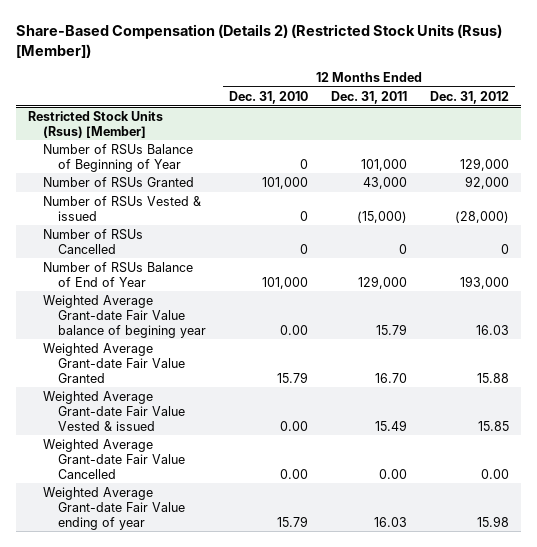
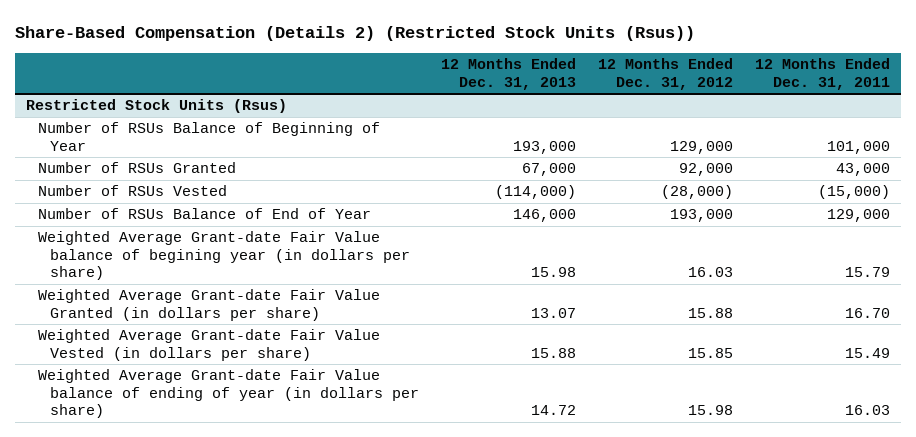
- Share-Based Compensation (Details 2) (Restricted Stock Units (Rsus) [Member])
+ Share-Based Compensation (Details 2) (Restricted Stock Units (Rsus))
- | 12 Months Ended Dec. 31, 2010 | 12 Months Ended Dec. 31, 2011 | 12 Months Ended Dec. 31, 2012
+ | 12 Months Ended Dec. 31, 2013 | 12 Months Ended Dec. 31, 2012 | 12 Months Ended Dec. 31, 2011
- Restricted Stock Units (Rsus) [Member]
+ Restricted Stock Units (Rsus)
- Number of RSUs Vested & issued | 0 | (15,000) | (28,000)
- Number of RSUs Cancelled | 0 | 0 | 0
+ Number of RSUs Vested | (114,000) | (28,000) | (15,000)
- Weighted Average Grant-date Fair Value balance of begining year | 0.00 | 15.79 | 16.03
- Weighted Average Grant-date Fair Value Granted | 15.79 | 16.70 | 15.88
- Weighted Average Grant-date Fair Value Vested & issued | 0.00 | 15.49 | 15.85
- Weighted Average Grant-date Fair Value Cancelled | 0.00 | 0.00 | 0.00
- Weighted Average Grant-date Fair Value ending of year | 15.79 | 16.03 | 15.98
+ Weighted Average Grant-date Fair Value balance of begining year (in dollars per share) | 15.98 | 16.03 | 15.79
+ Weighted Average Grant-date Fair Value Granted (in dollars per share) | 13.07 | 15.88 | 16.70
+ Weighted Average Grant-date Fair Value Vested (in dollars per share) | 15.88 | 15.85 | 15.49
+ Weighted Average Grant-date Fair Value balance of ending of year (in dollars per share) | 14.72 | 15.98 | 16.03

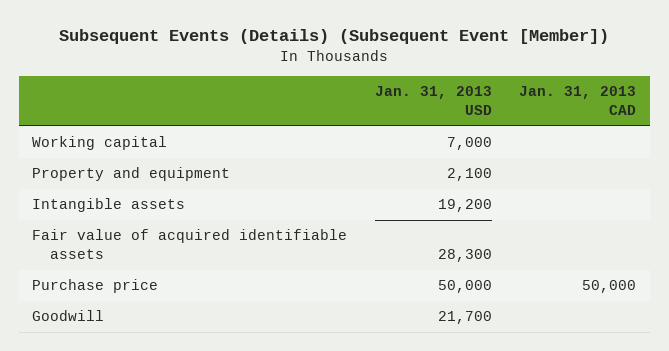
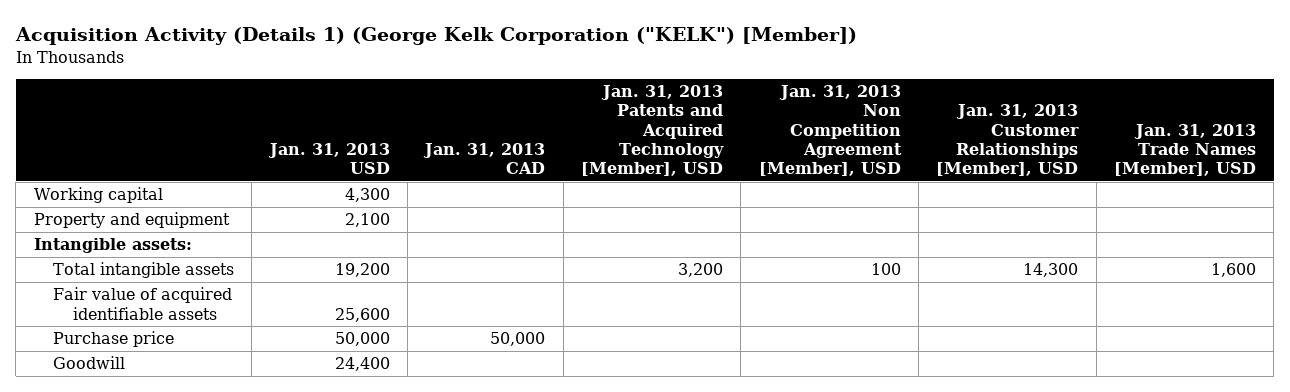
- Subsequent Events (Details) (Subsequent Event [Member])
+ Acquisition Activity (Details 1) (George Kelk Corporation ("KELK") [Member])
- | Jan. 31, 2013 USD | Jan. 31, 2013 CAD
+ | Jan. 31, 2013 USD | Jan. 31, 2013 CAD | Jan. 31, 2013 Patents and Acquired Technology [Member], USD | Jan. 31, 2013 Non Competition Agreement [Member], USD | Jan. 31, 2013 Customer Relationships [Member], USD | Jan. 31, 2013 Trade Names [Member], USD
- Working capital | 7,000 |
+ Working capital | 4,300 | | | | |
- Intangible assets | 19,200 |
- Fair value of acquired identifiable assets | 28,300 |
+ Intangible assets:
+ Total intangible assets | 19,200 | | 3,200 | 100 | 14,300 | 1,600
+ Fair value of acquired identifiable assets | 25,600 | | | | |
- Goodwill | 21,700 |
+ Goodwill | 24,400 | | | | |

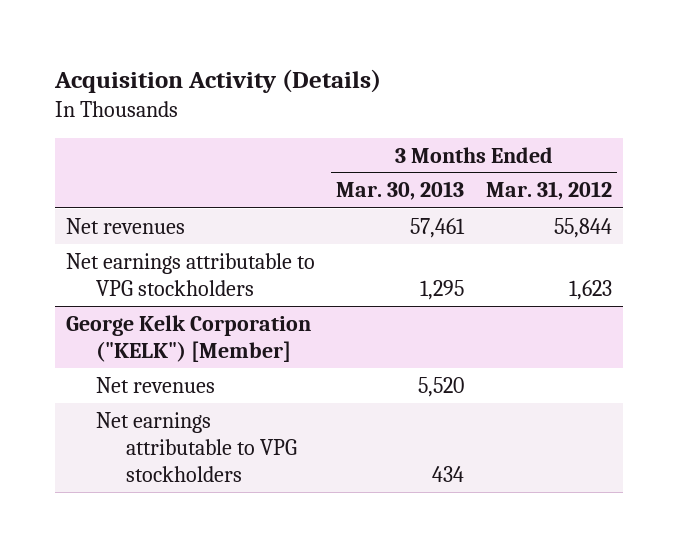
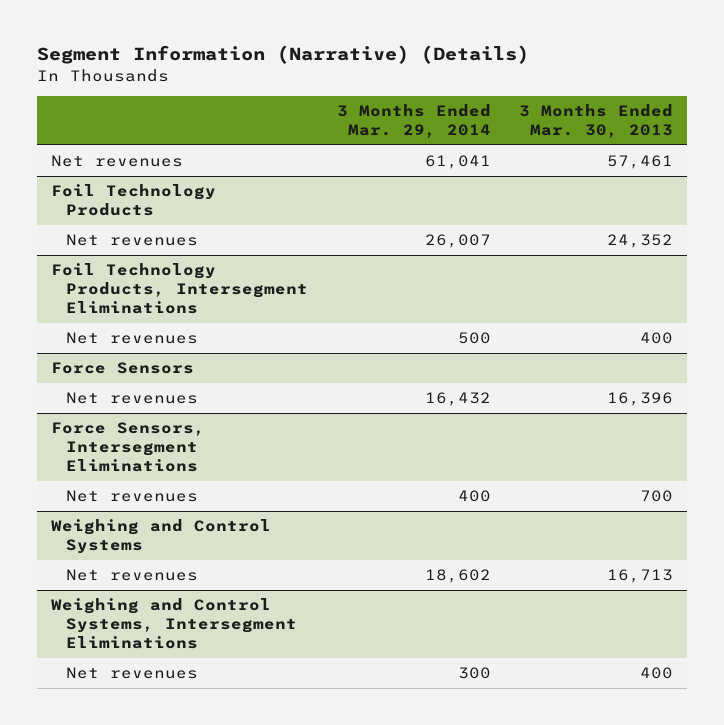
- Acquisition Activity (Details)
+ Segment Information (Narrative) (Details)
- | 3 Months Ended Mar. 30, 2013 | 3 Months Ended Mar. 31, 2012
+ | 3 Months Ended Mar. 29, 2014 | 3 Months Ended Mar. 30, 2013
- Net earnings attributable to VPG stockholders | 1,295 | 1,623
- George Kelk Corporation ("KELK") [Member]
- Net revenues | 5,520 |
- Net earnings attributable to VPG stockholders | 434 |
+ Foil Technology Products
+ Net revenues | 26,007 | 24,352
+ Foil Technology Products, Intersegment Eliminations
+ Net revenues | 500 | 400
+ Force Sensors
+ Net revenues | 16,432 | 16,396
+ Force Sensors, Intersegment Eliminations
+ Net revenues | 400 | 700
+ Weighing and Control Systems
+ Net revenues | 18,602 | 16,713
+ Weighing and Control Systems, Intersegment Eliminations
+ Net revenues | 300 | 400

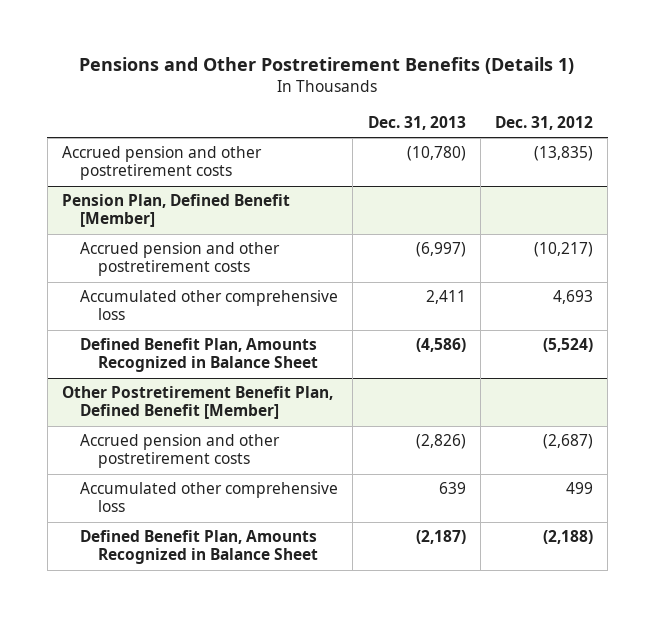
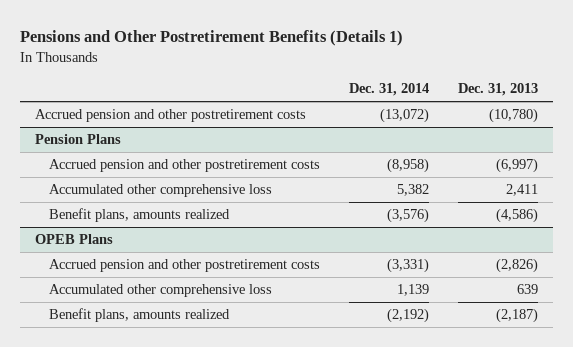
- | Dec. 31, 2013 | Dec. 31, 2012
+ | Dec. 31, 2014 | Dec. 31, 2013
- Pension Plan, Defined Benefit [Member]
+ Pension Plans
- Defined Benefit Plan, Amounts Recognized in Balance Sheet | (4,586) | (5,524)
- Other Postretirement Benefit Plan, Defined Benefit [Member]
+ Benefit plans, amounts realized | (3,576) | (4,586)
+ OPEB Plans
- Defined Benefit Plan, Amounts Recognized in Balance Sheet | (2,187) | (2,188)
+ Benefit plans, amounts realized | (2,192) | (2,187)

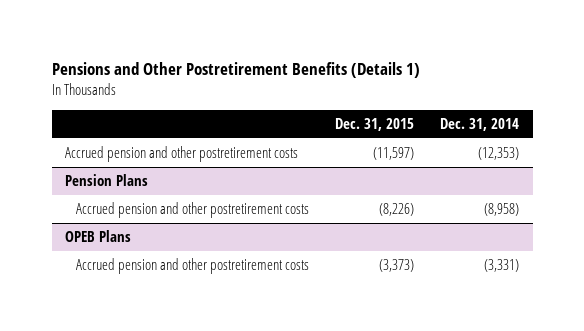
- | Dec. 31, 2014 | Dec. 31, 2013
+ | Dec. 31, 2015 | Dec. 31, 2014
- Accrued pension and other postretirement costs | (13,072) | (10,780)
+ Accrued pension and other postretirement costs | (11,597) | (12,353)
@ Pension Plans
- Accumulated other comprehensive loss | 5,382 | 2,411
- Benefit plans, amounts realized | (3,576) | (4,586)
@ OPEB Plans
- Accumulated other comprehensive loss | 1,139 | 639
- Benefit plans, amounts realized | (2,192) | (2,187)

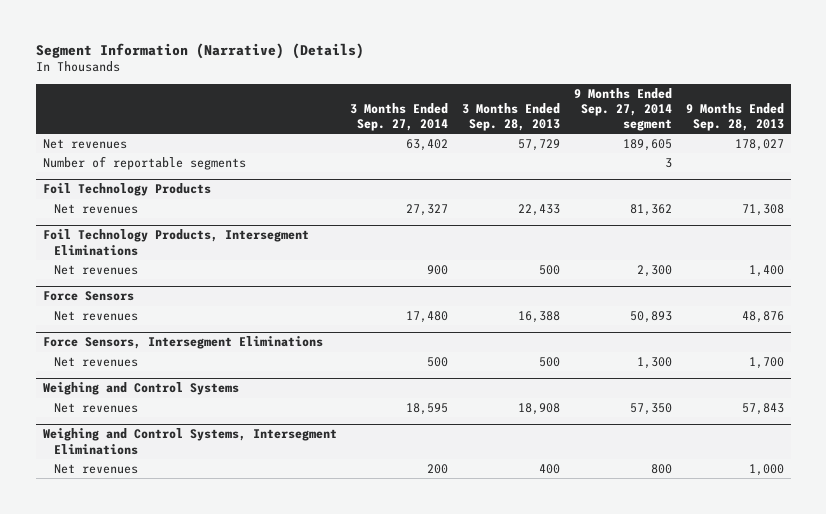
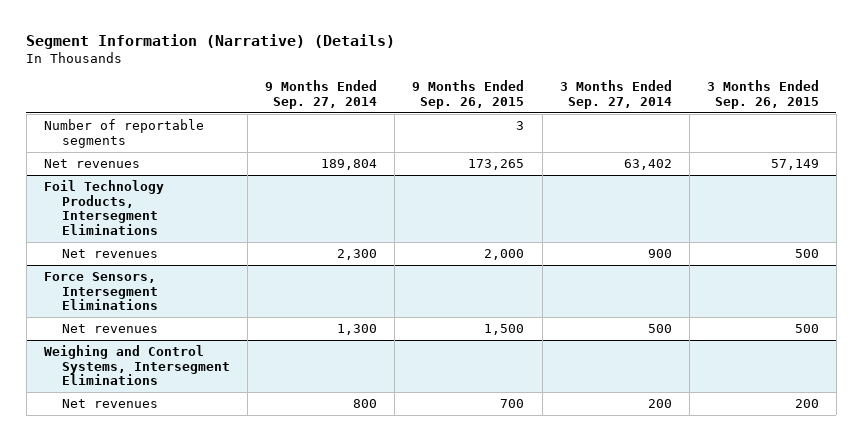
- | 3 Months Ended Sep. 27, 2014 | 3 Months Ended Sep. 28, 2013 | 9 Months Ended Sep. 27, 2014 segment | 9 Months Ended Sep. 28, 2013
+ | 9 Months Ended Sep. 27, 2014 | 9 Months Ended Sep. 26, 2015 | 3 Months Ended Sep. 27, 2014 | 3 Months Ended Sep. 26, 2015
- Foil Technology Products
- Net revenues | 27,327 | 22,433 | 81,362 | 71,308
moved down: Net revenues | 189,804 | 173,265 | 63,402 | 57,149
- Force Sensors
- Net revenues | 17,480 | 16,388 | 50,893 | 48,876
- Weighing and Control Systems
- Net revenues | 18,595 | 18,908 | 57,350 | 57,843

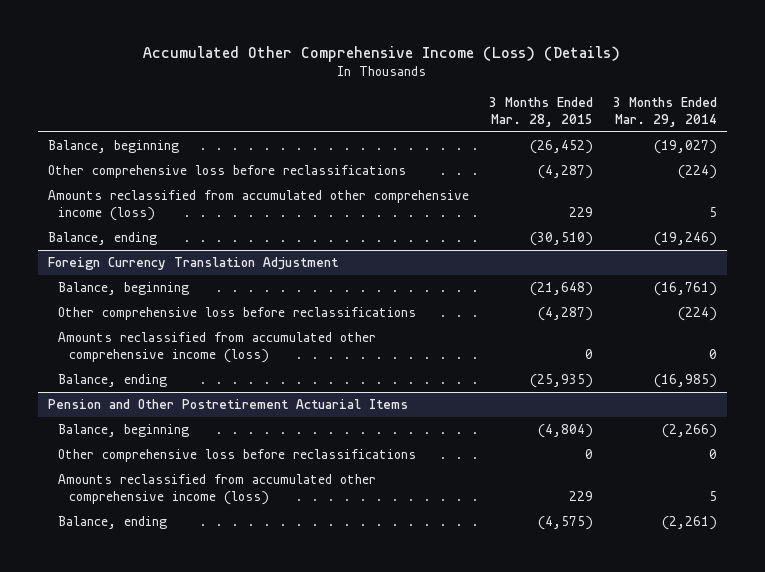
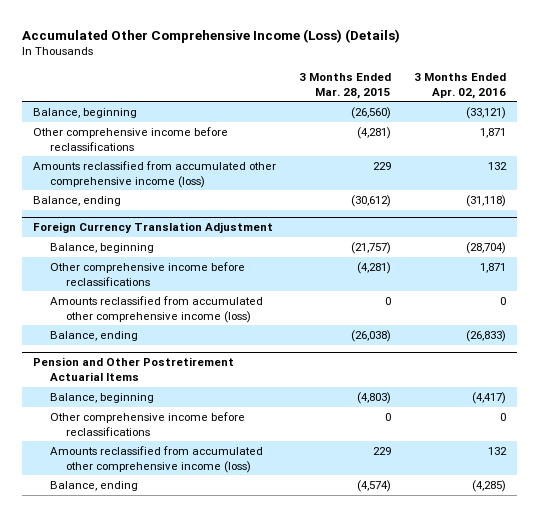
- | 3 Months Ended Mar. 28, 2015 | 3 Months Ended Mar. 29, 2014
+ | 3 Months Ended Mar. 28, 2015 | 3 Months Ended Apr. 02, 2016
- Balance, beginning | (26,452) | (19,027)
- Other comprehensive loss before reclassifications | (4,287) | (224)
+ Balance, beginning | (26,560) | (33,121)
+ Other comprehensive income before reclassifications | (4,281) | 1,871
- Balance, ending | (30,510) | (19,246)
+ Balance, ending | (30,612) | (31,118)
@ Foreign Currency Translation Adjustment
- Balance, beginning | (21,648) | (16,761)
- Other comprehensive loss before reclassifications | (4,287) | (224)
+ Balance, beginning | (21,757) | (28,704)
+ Other comprehensive income before reclassifications | (4,281) | 1,871
- Balance, ending | (25,935) | (16,985)
+ Balance, ending | (26,038) | (26,833)
@ Pension and Other Postretirement Actuarial Items
- Balance, beginning | (4,804) | (2,266)
- Other comprehensive loss before reclassifications | 0 | 0
+ Balance, beginning | (4,803) | (4,417)
+ Other comprehensive income before reclassifications | 0 | 0
- Balance, ending | (4,575) | (2,261)
+ Balance, ending | (4,574) | (4,285)

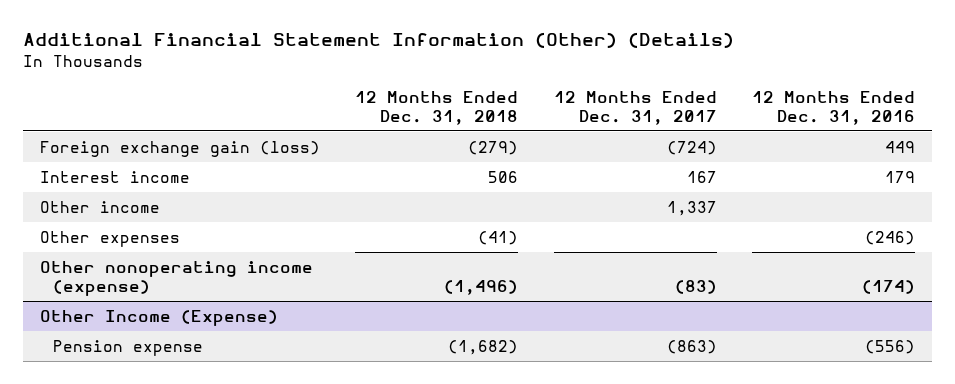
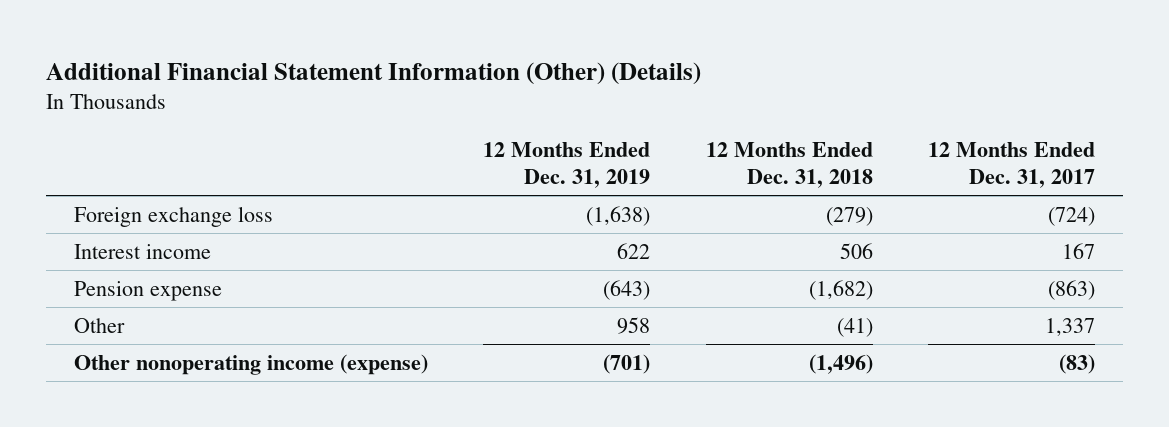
- | 12 Months Ended Dec. 31, 2018 | 12 Months Ended Dec. 31, 2017 | 12 Months Ended Dec. 31, 2016
+ | 12 Months Ended Dec. 31, 2019 | 12 Months Ended Dec. 31, 2018 | 12 Months Ended Dec. 31, 2017
- Foreign exchange gain (loss) | (279) | (724) | 449
+ Foreign exchange loss | (1,638) | (279) | (724)
- Other income | | 1,337 |
- Other expenses | (41) | | (246)
- Other Income (Expense)
+ Other | 958 | (41) | 1,337
moved down: Other nonoperating income (expense) | (701) | (1,496) | (83)

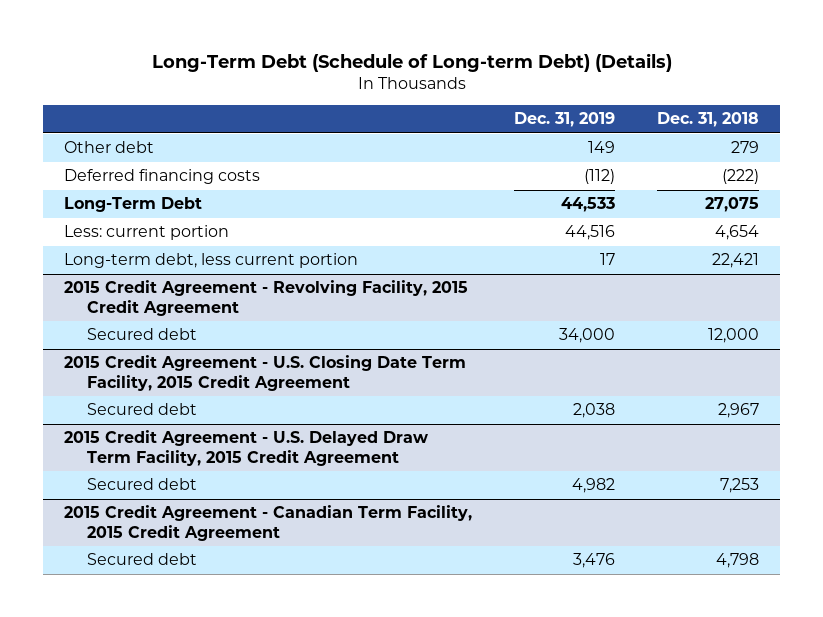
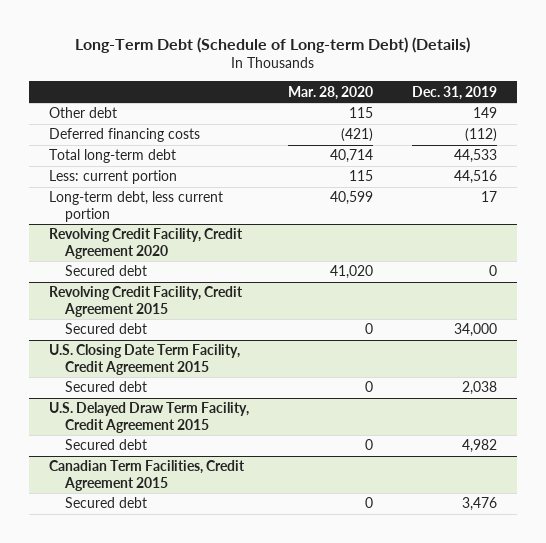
- | Dec. 31, 2019 | Dec. 31, 2018
+ | Mar. 28, 2020 | Dec. 31, 2019
- Long-Term Debt | 44,533 | 27,075
+ Total long-term debt | 40,714 | 44,533
- 2015 Credit Agreement - Revolving Facility, 2015 Credit Agreement
+ Revolving Credit Facility, Credit Agreement 2020
+ Secured debt | 41,020 | 0
+ Revolving Credit Facility, Credit Agreement 2015
- 2015 Credit Agreement - U.S. Closing Date Term Facility, 2015 Credit Agreement
+ U.S. Closing Date Term Facility, Credit Agreement 2015
- 2015 Credit Agreement - U.S. Delayed Draw Term Facility, 2015 Credit Agreement
+ U.S. Delayed Draw Term Facility, Credit Agreement 2015
- 2015 Credit Agreement - Canadian Term Facility, 2015 Credit Agreement
+ Canadian Term Facilities, Credit Agreement 2015

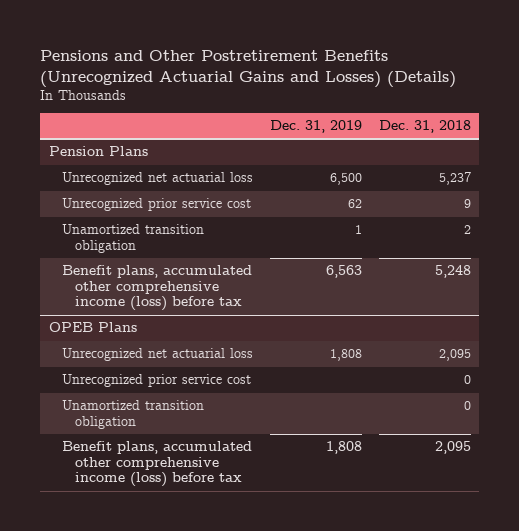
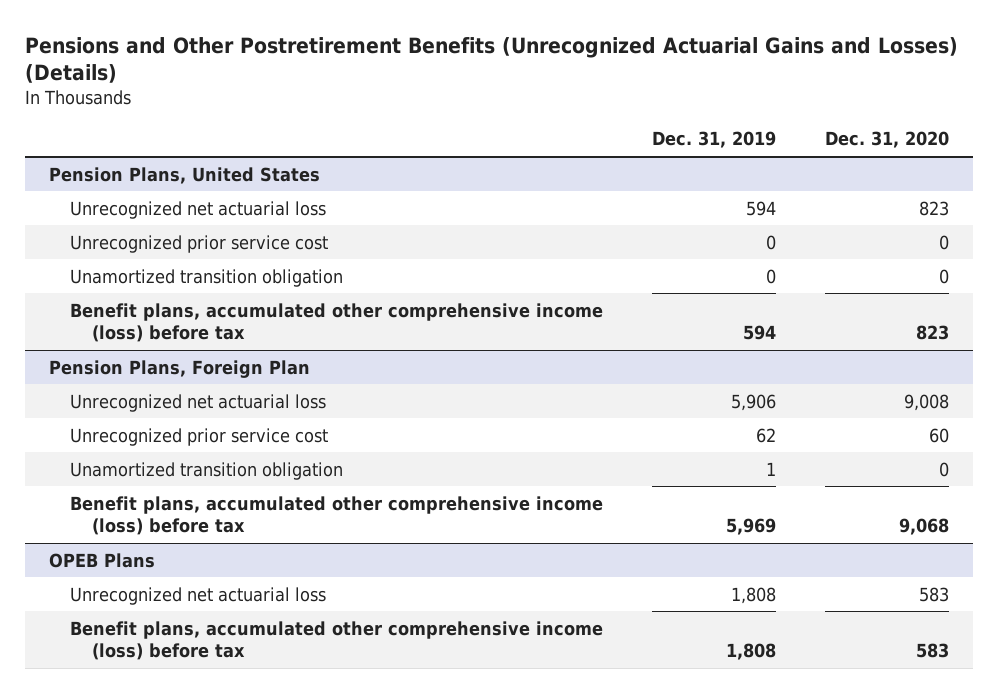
- | Dec. 31, 2019 | Dec. 31, 2018
+ | Dec. 31, 2019 | Dec. 31, 2020
- Pension Plans
- Unrecognized net actuarial loss | 6,500 | 5,237
+ Pension Plans, United States
+ Unrecognized net actuarial loss | 594 | 823
+ Unrecognized prior service cost | 0 | 0
+ Unamortized transition obligation | 0 | 0
+ Benefit plans, accumulated other comprehensive income (loss) before tax | 594 | 823
+ Pension Plans, Foreign Plan
+ Unrecognized net actuarial loss | 5,906 | 9,008
- Benefit plans, accumulated other comprehensive income (loss) before tax | 6,563 | 5,248
+ Benefit plans, accumulated other comprehensive income (loss) before tax | 5,969 | 9,068
@ OPEB Plans
- Unrecognized prior service cost | | 0
- Unamortized transition obligation | | 0

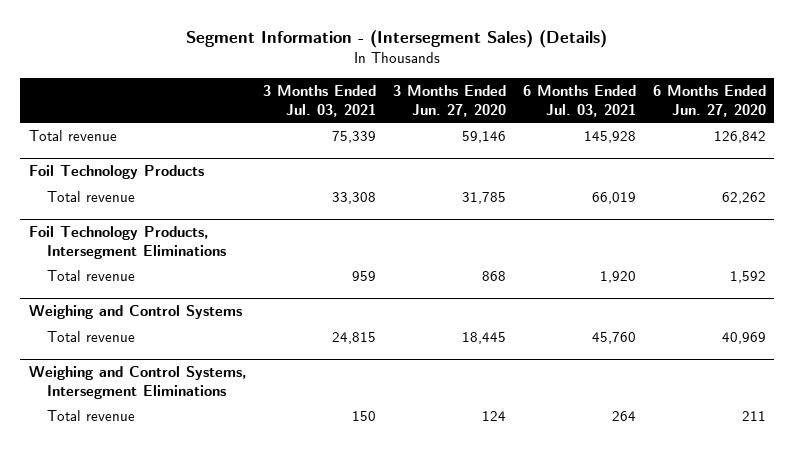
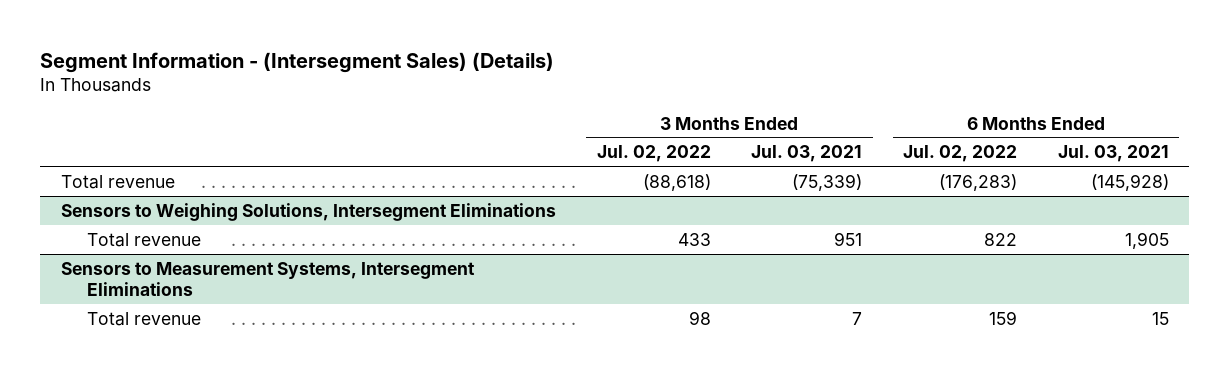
- | 3 Months Ended Jul. 03, 2021 | 3 Months Ended Jun. 27, 2020 | 6 Months Ended Jul. 03, 2021 | 6 Months Ended Jun. 27, 2020
+ | 3 Months Ended Jul. 02, 2022 | 3 Months Ended Jul. 03, 2021 | 6 Months Ended Jul. 02, 2022 | 6 Months Ended Jul. 03, 2021
- Total revenue | 75,339 | 59,146 | 145,928 | 126,842
- Foil Technology Products
- Total revenue | 33,308 | 31,785 | 66,019 | 62,262
- Foil Technology Products, Intersegment Eliminations
- Total revenue | 959 | 868 | 1,920 | 1,592
- Weighing and Control Systems
- Total revenue | 24,815 | 18,445 | 45,760 | 40,969
- Weighing and Control Systems, Intersegment Eliminations
- Total revenue | 150 | 124 | 264 | 211
+ Total revenue | (88,618) | (75,339) | (176,283) | (145,928)
+ Sensors to Weighing Solutions, Intersegment Eliminations
+ Total revenue | 433 | 951 | 822 | 1,905
+ Sensors to Measurement Systems, Intersegment Eliminations
+ Total revenue | 98 | 7 | 159 | 15

